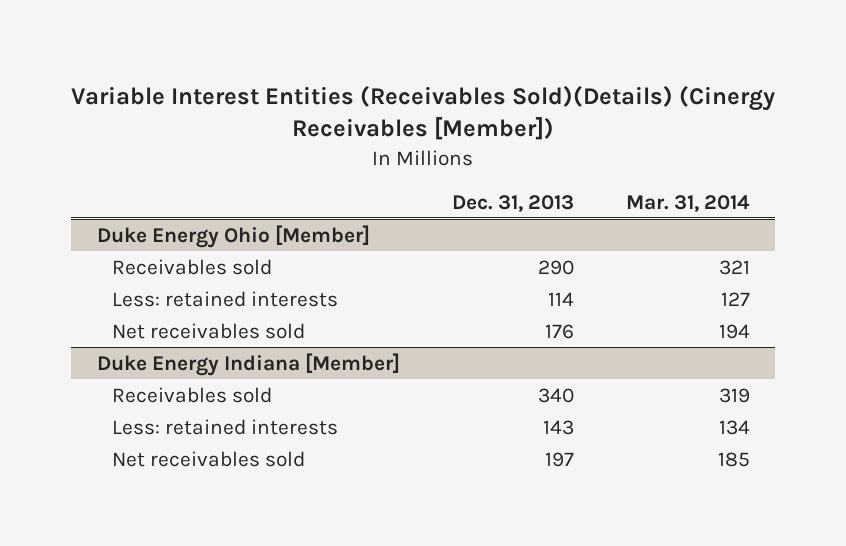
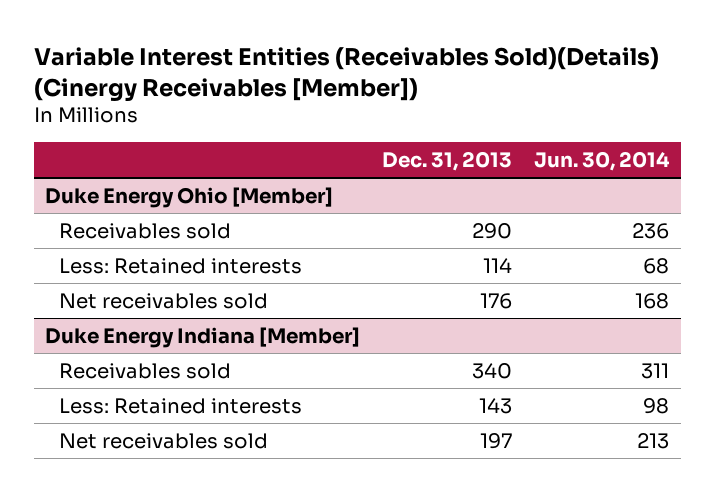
- | Dec. 31, 2013 | Mar. 31, 2014
+ | Dec. 31, 2013 | Jun. 30, 2014
@ Duke Energy Ohio [Member]
- Less: retained interests | 114 | 127
+ Less: Retained interests | 114 | 68
@ Duke Energy Indiana [Member]
- Less: retained interests | 143 | 134
+ Less: Retained interests | 143 | 98

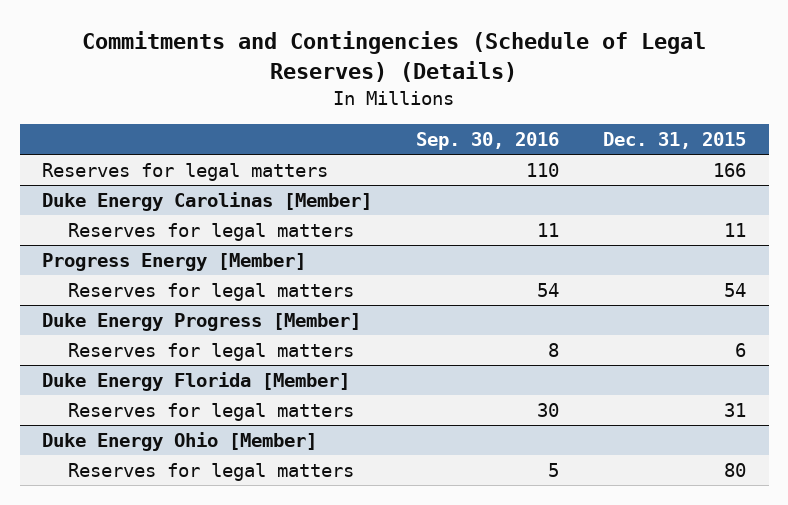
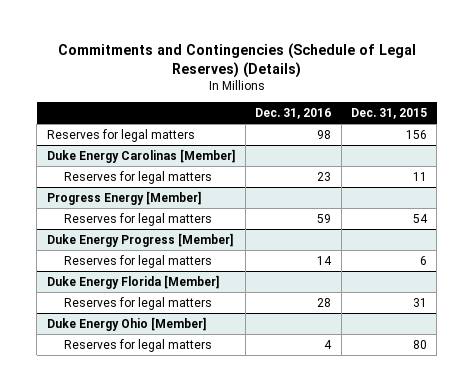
- | Sep. 30, 2016 | Dec. 31, 2015
+ | Dec. 31, 2016 | Dec. 31, 2015
- Reserves for legal matters | 110 | 166
+ Reserves for legal matters | 98 | 156

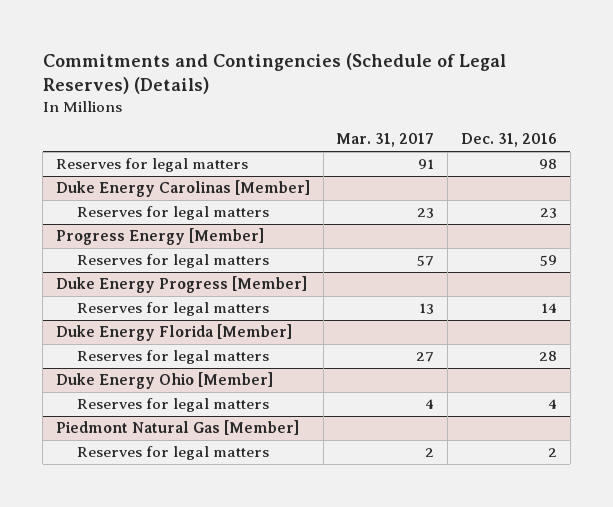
- | Dec. 31, 2016 | Dec. 31, 2015
+ | Mar. 31, 2017 | Dec. 31, 2016
+ Piedmont Natural Gas [Member]
+ Reserves for legal matters | 2 | 2

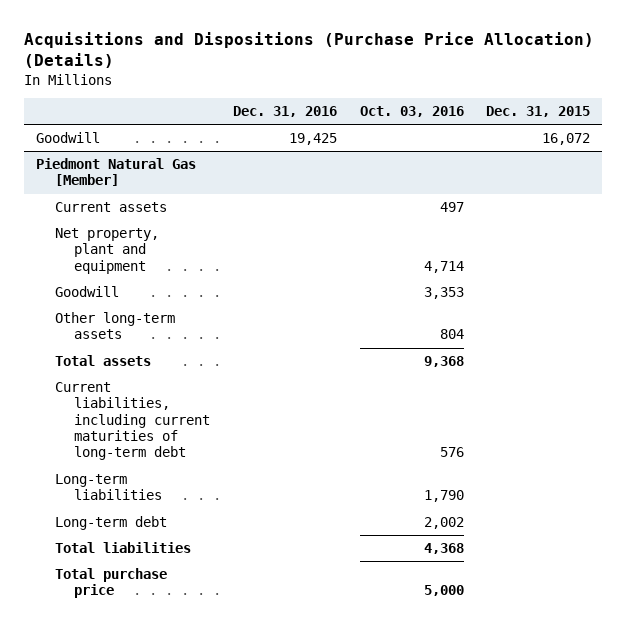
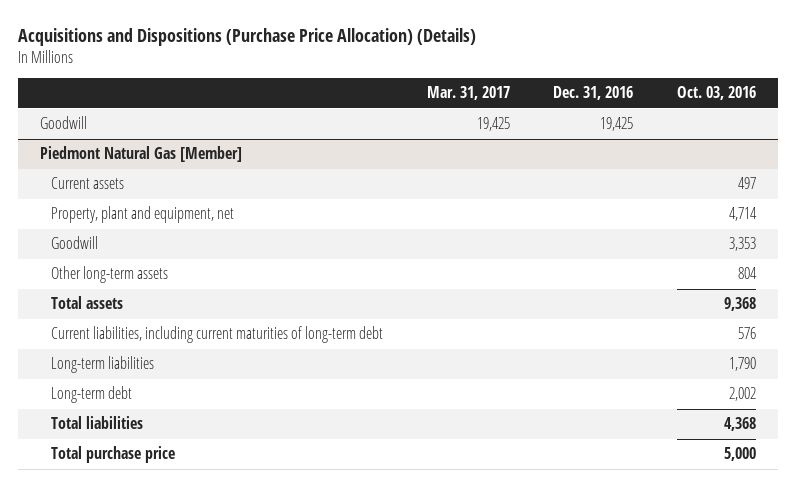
- | Dec. 31, 2016 | Oct. 03, 2016 | Dec. 31, 2015
+ | Mar. 31, 2017 | Dec. 31, 2016 | Oct. 03, 2016
@ Piedmont Natural Gas [Member]
- Net property, plant and equipment | | 4,714 |
+ Property, plant and equipment, net | | | 4,714

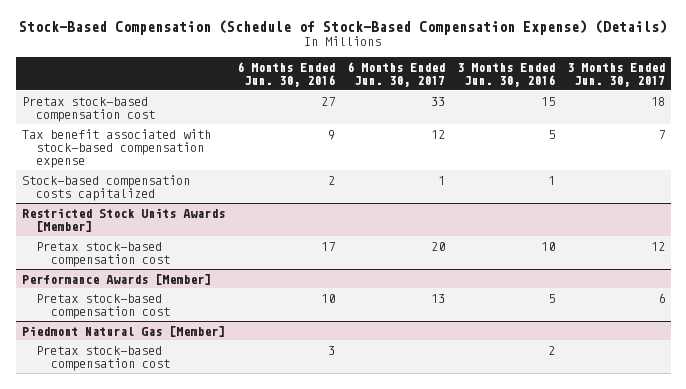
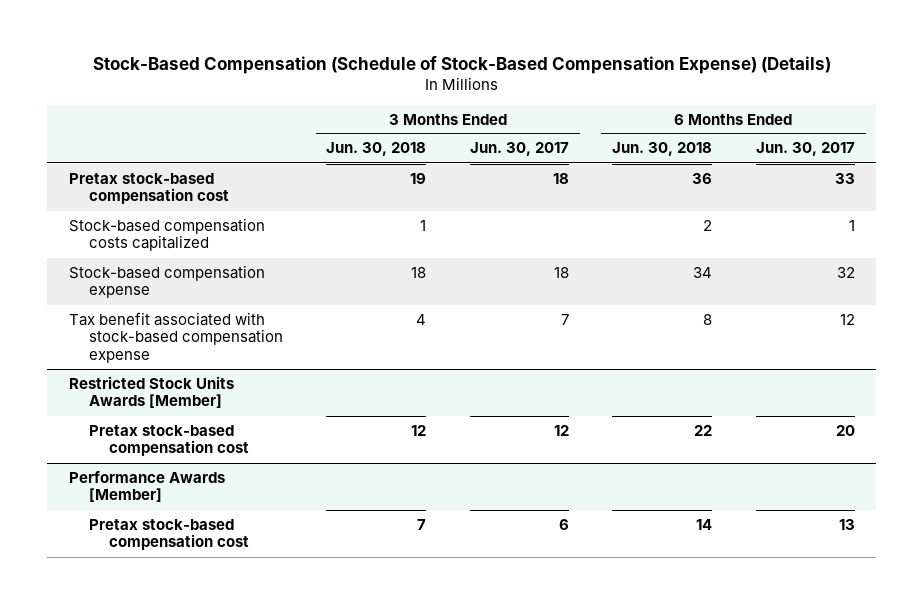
- | 6 Months Ended Jun. 30, 2016 | 6 Months Ended Jun. 30, 2017 | 3 Months Ended Jun. 30, 2016 | 3 Months Ended Jun. 30, 2017
+ | 3 Months Ended Jun. 30, 2018 | 3 Months Ended Jun. 30, 2017 | 6 Months Ended Jun. 30, 2018 | 6 Months Ended Jun. 30, 2017
+ Stock-based compensation expense | 18 | 18 | 34 | 32
moved down: Tax benefit associated with stock-based compensation expense | 4 | 7 | 8 | 12
- Piedmont Natural Gas [Member]
- Pretax stock-based compensation cost | 3 | | 2 |

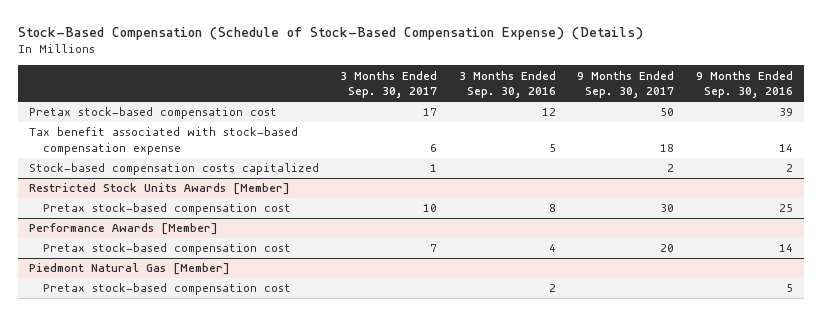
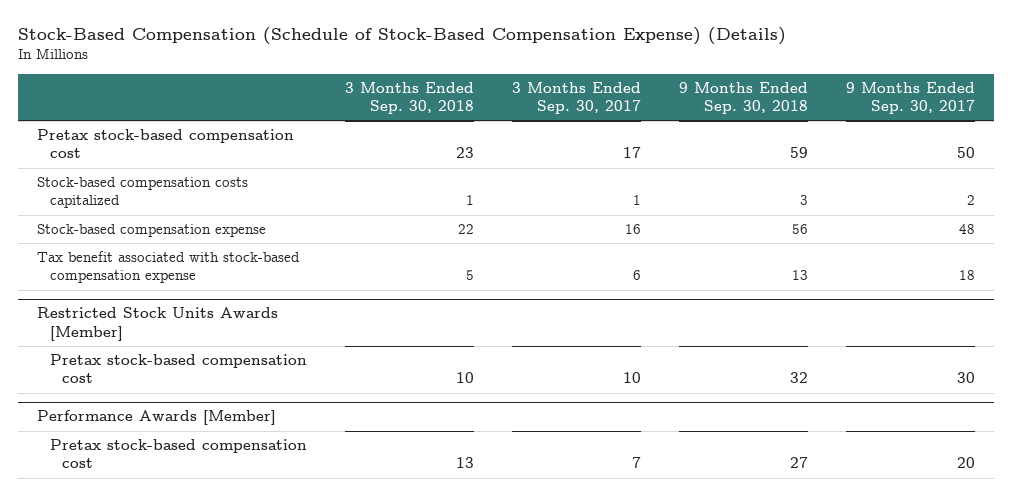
- | 3 Months Ended Sep. 30, 2017 | 3 Months Ended Sep. 30, 2016 | 9 Months Ended Sep. 30, 2017 | 9 Months Ended Sep. 30, 2016
+ | 3 Months Ended Sep. 30, 2018 | 3 Months Ended Sep. 30, 2017 | 9 Months Ended Sep. 30, 2018 | 9 Months Ended Sep. 30, 2017
+ Stock-based compensation expense | 22 | 16 | 56 | 48
moved down: Tax benefit associated with stock-based compensation expense | 5 | 6 | 13 | 18
- Piedmont Natural Gas [Member]
- Pretax stock-based compensation cost | | 2 | | 5

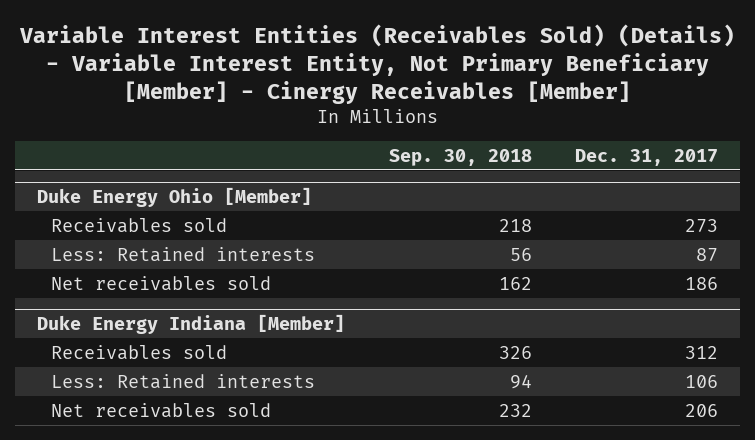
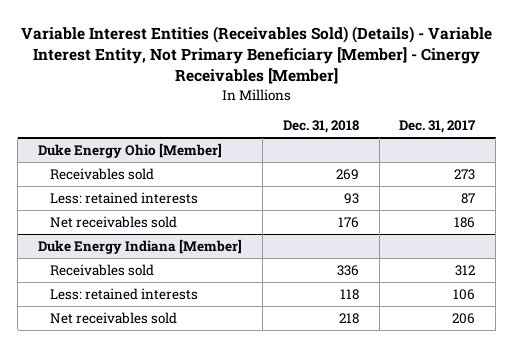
- | Sep. 30, 2018 | Dec. 31, 2017
+ | Dec. 31, 2018 | Dec. 31, 2017
@ Duke Energy Ohio [Member]
- Less: Retained interests | 56 | 87
+ Less: retained interests | 93 | 87
@ Duke Energy Indiana [Member]
- Less: Retained interests | 94 | 106
+ Less: retained interests | 118 | 106

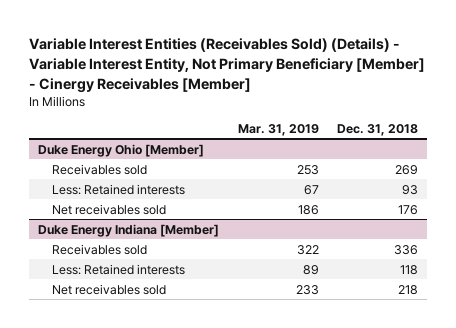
- | Dec. 31, 2018 | Dec. 31, 2017
+ | Mar. 31, 2019 | Dec. 31, 2018
@ Duke Energy Ohio [Member]
- Less: retained interests | 93 | 87
+ Less: Retained interests | 67 | 93
@ Duke Energy Indiana [Member]
- Less: retained interests | 118 | 106
+ Less: Retained interests | 89 | 118

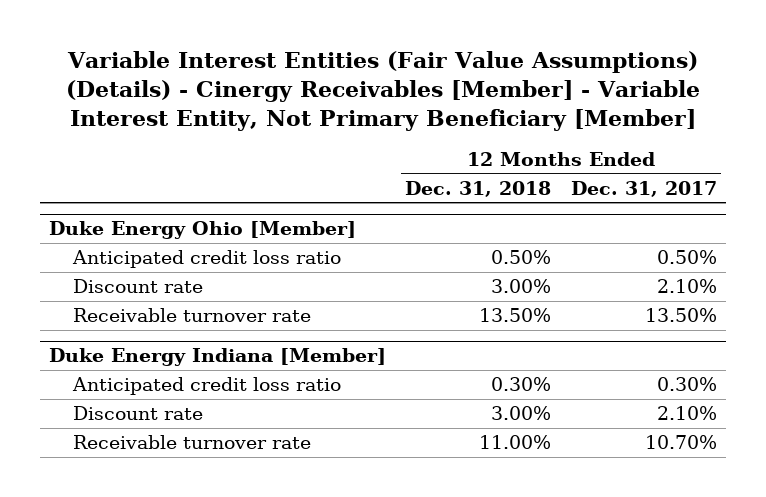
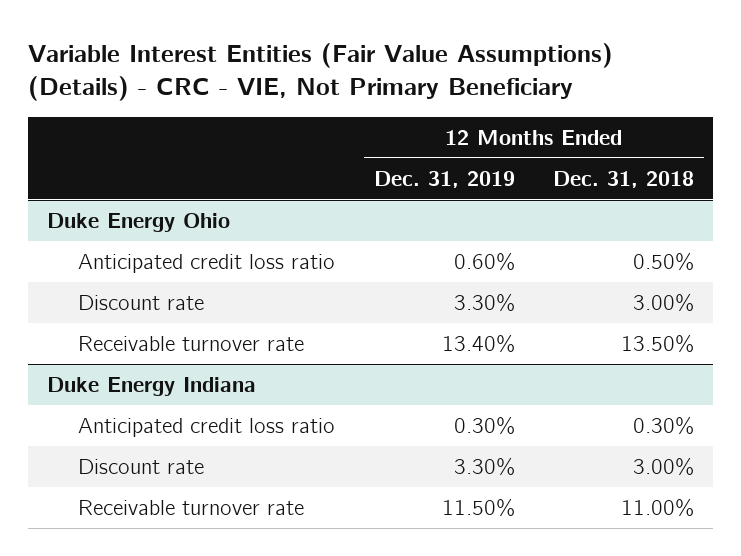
- Variable Interest Entities (Fair Value Assumptions) (Details) - Cinergy Receivables [Member] - Variable Interest Entity, Not Primary Beneficiary [Member]
+ Variable Interest Entities (Fair Value Assumptions) (Details) - CRC - VIE, Not Primary Beneficiary
- | 12 Months Ended Dec. 31, 2018 | 12 Months Ended Dec. 31, 2017
+ | 12 Months Ended Dec. 31, 2019 | 12 Months Ended Dec. 31, 2018
- Duke Energy Ohio [Member]
+ Duke Energy Ohio
- Duke Energy Indiana [Member]
+ Duke Energy Indiana

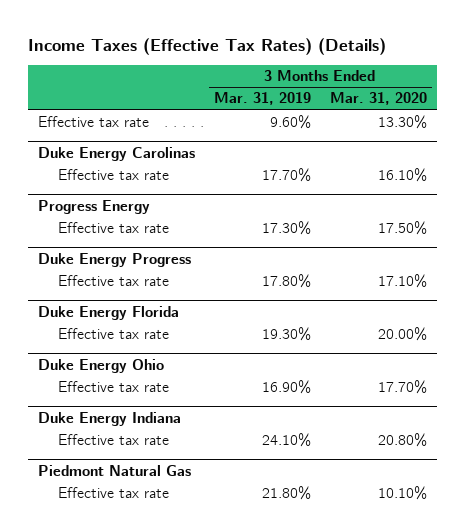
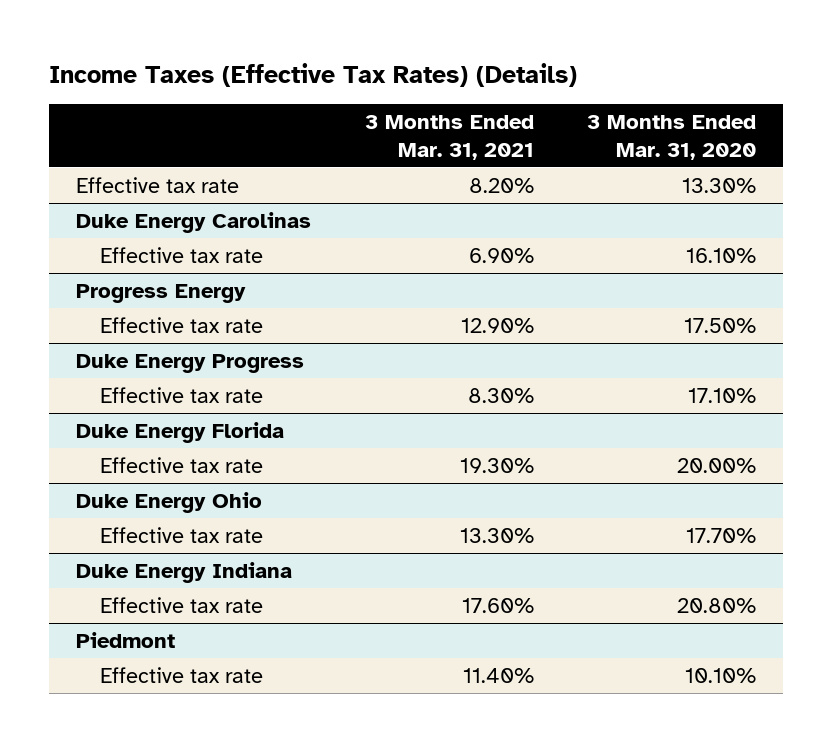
- | 3 Months Ended Mar. 31, 2019 | 3 Months Ended Mar. 31, 2020
+ | 3 Months Ended Mar. 31, 2021 | 3 Months Ended Mar. 31, 2020
- Piedmont Natural Gas
+ Piedmont

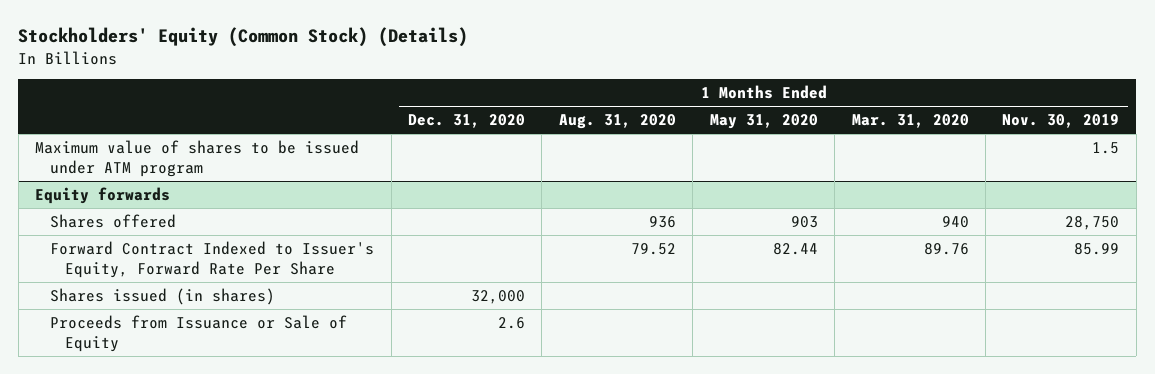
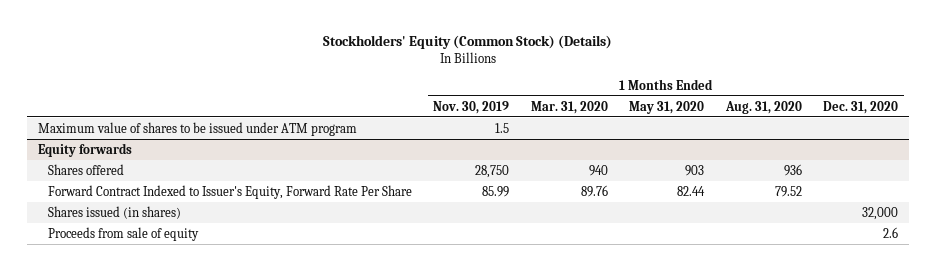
- | 1 Months Ended Dec. 31, 2020 | 1 Months Ended Aug. 31, 2020 | 1 Months Ended May 31, 2020 | 1 Months Ended Mar. 31, 2020 | 1 Months Ended Nov. 30, 2019
+ | 1 Months Ended Nov. 30, 2019 | 1 Months Ended Mar. 31, 2020 | 1 Months Ended May 31, 2020 | 1 Months Ended Aug. 31, 2020 | 1 Months Ended Dec. 31, 2020
@ Equity forwards
- Proceeds from Issuance or Sale of Equity | 2.6 | | | |
+ Proceeds from sale of equity | | | | | 2.6

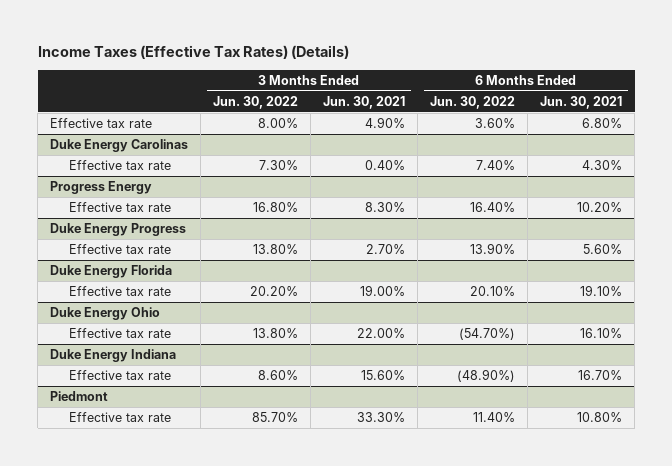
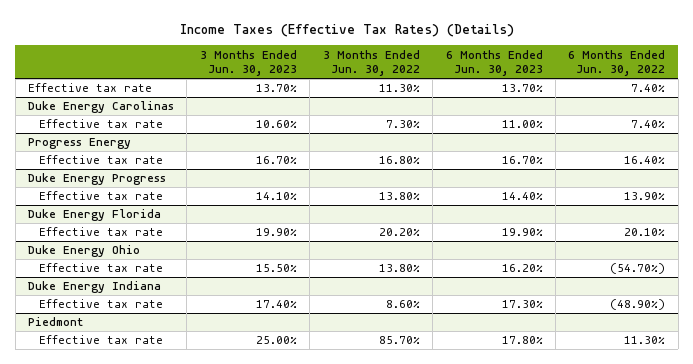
- | 3 Months Ended Jun. 30, 2022 | 3 Months Ended Jun. 30, 2021 | 6 Months Ended Jun. 30, 2022 | 6 Months Ended Jun. 30, 2021
+ | 3 Months Ended Jun. 30, 2023 | 3 Months Ended Jun. 30, 2022 | 6 Months Ended Jun. 30, 2023 | 6 Months Ended Jun. 30, 2022
- Effective tax rate | 8.00% | 4.90% | 3.60% | 6.80%
+ Effective tax rate | 13.70% | 11.30% | 13.70% | 7.40%
@ Piedmont
- Effective tax rate | 85.70% | 33.30% | 11.40% | 10.80%
+ Effective tax rate | 25.00% | 85.70% | 17.80% | 11.30%

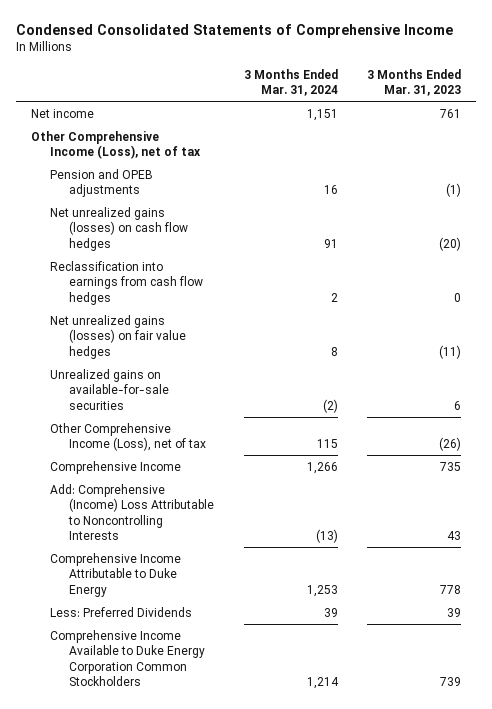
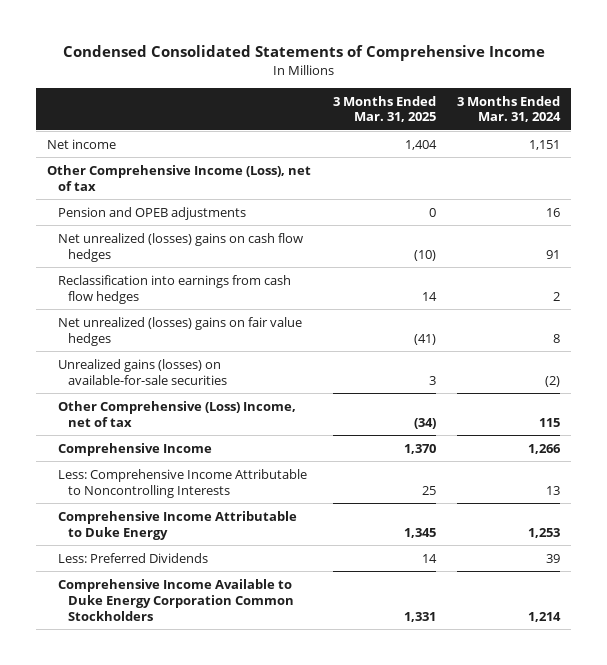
- | 3 Months Ended Mar. 31, 2024 | 3 Months Ended Mar. 31, 2023
+ | 3 Months Ended Mar. 31, 2025 | 3 Months Ended Mar. 31, 2024
- Net unrealized gains (losses) on cash flow hedges | 91 | (20)
+ Net unrealized (losses) gains on cash flow hedges | (10) | 91
- Net unrealized gains (losses) on fair value hedges | 8 | (11)
- Unrealized gains on available-for-sale securities | (2) | 6
- Other Comprehensive Income (Loss), net of tax | 115 | (26)
+ Net unrealized (losses) gains on fair value hedges | (41) | 8
+ Unrealized gains (losses) on available-for-sale securities | 3 | (2)
+ Other Comprehensive (Loss) Income, net of tax | (34) | 115
- Add: Comprehensive (Income) Loss Attributable to Noncontrolling Interests | (13) | 43
+ Less: Comprehensive Income Attributable to Noncontrolling Interests | 25 | 13

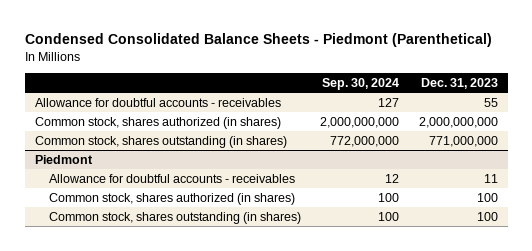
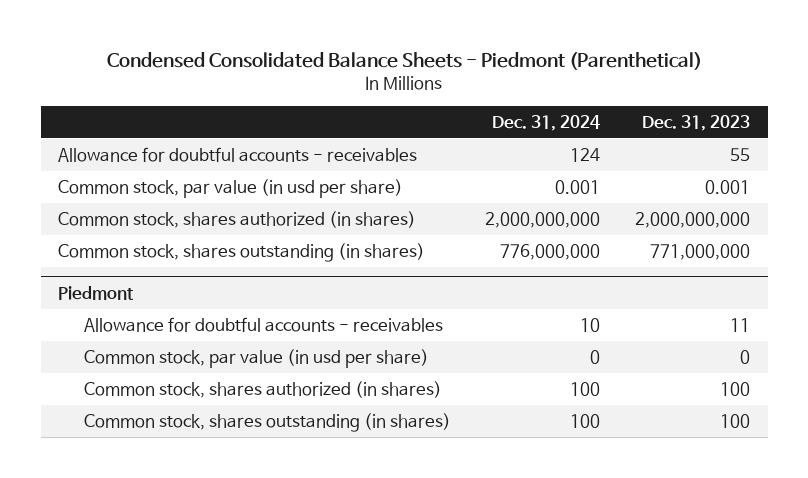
- | Sep. 30, 2024 | Dec. 31, 2023
+ | Dec. 31, 2024 | Dec. 31, 2023
+ Common stock, par value (in usd per share) | 0.001 | 0.001
@ Piedmont
+ Common stock, par value (in usd per share) | 0 | 0

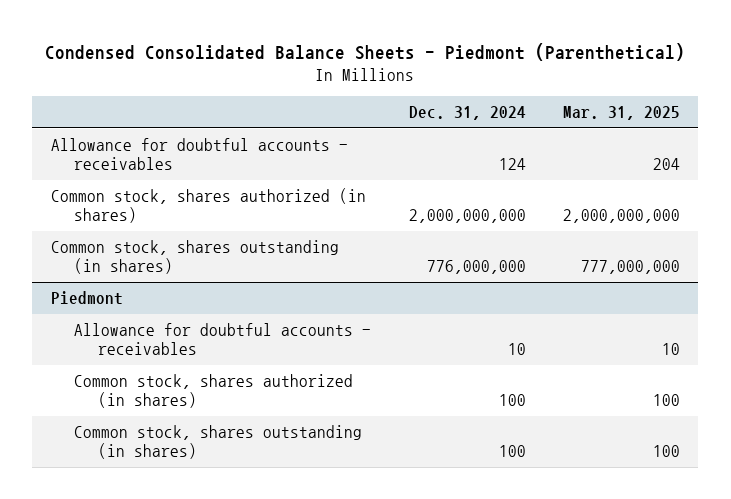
- | Dec. 31, 2024 | Dec. 31, 2023
+ | Dec. 31, 2024 | Mar. 31, 2025
- Common stock, par value (in usd per share) | 0.001 | 0.001
@ Piedmont
- Common stock, par value (in usd per share) | 0 | 0

